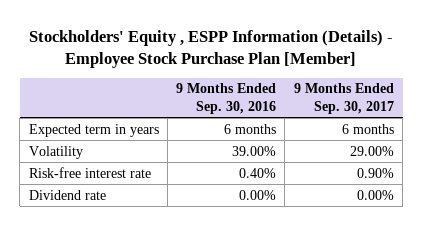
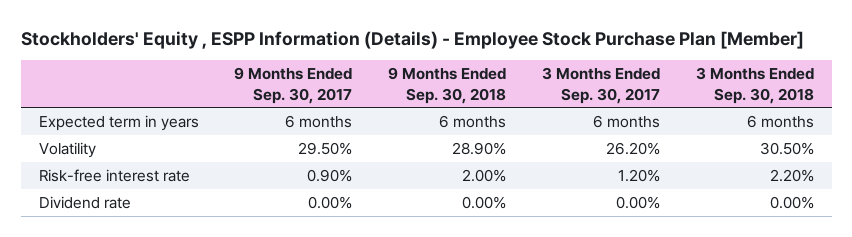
- | 9 Months Ended Sep. 30, 2016 | 9 Months Ended Sep. 30, 2017
+ | 9 Months Ended Sep. 30, 2017 | 9 Months Ended Sep. 30, 2018 | 3 Months Ended Sep. 30, 2017 | 3 Months Ended Sep. 30, 2018
- Volatility | 39.00% | 29.00%
+ Volatility | 29.50% | 28.90% | 26.20% | 30.50%

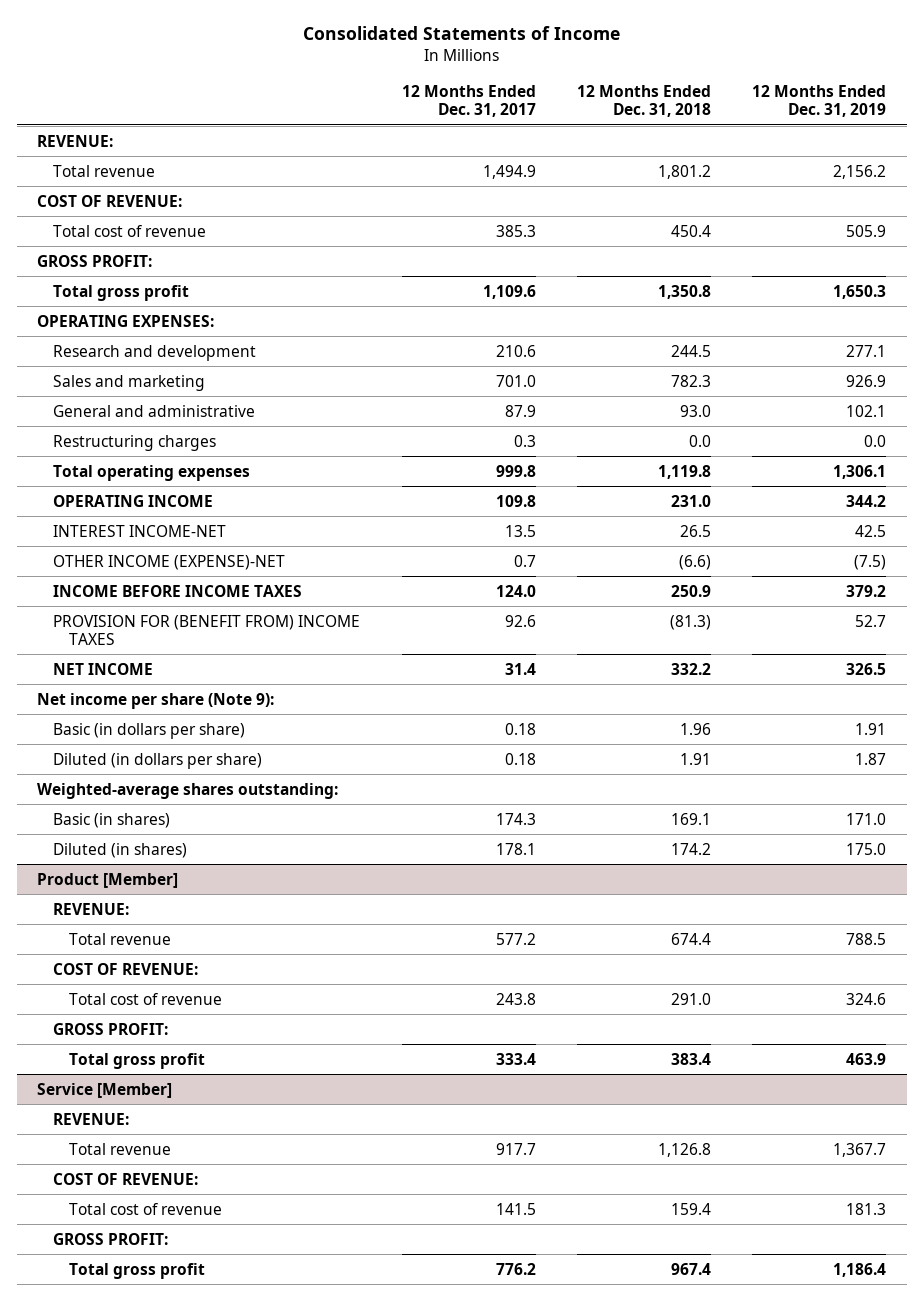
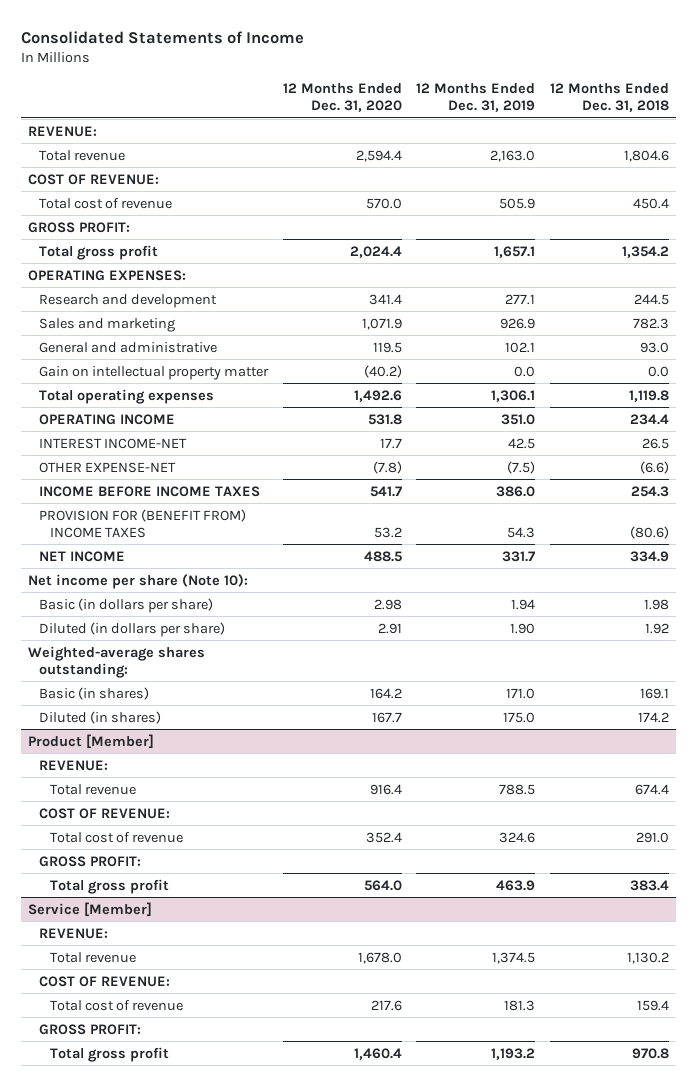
- | 12 Months Ended Dec. 31, 2017 | 12 Months Ended Dec. 31, 2018 | 12 Months Ended Dec. 31, 2019
+ | 12 Months Ended Dec. 31, 2020 | 12 Months Ended Dec. 31, 2019 | 12 Months Ended Dec. 31, 2018
- Total revenue | 1,494.9 | 1,801.2 | 2,156.2
+ Total revenue | 2,594.4 | 2,163.0 | 1,804.6
- Total gross profit | 1,109.6 | 1,350.8 | 1,650.3
+ Total gross profit | 2,024.4 | 1,657.1 | 1,354.2
- Restructuring charges | 0.3 | 0.0 | 0.0
+ Gain on intellectual property matter | (40.2) | 0.0 | 0.0
- OPERATING INCOME | 109.8 | 231.0 | 344.2
+ OPERATING INCOME | 531.8 | 351.0 | 234.4
- OTHER INCOME (EXPENSE)-NET | 0.7 | (6.6) | (7.5)
- INCOME BEFORE INCOME TAXES | 124.0 | 250.9 | 379.2
- PROVISION FOR (BENEFIT FROM) INCOME TAXES | 92.6 | (81.3) | 52.7
- NET INCOME | 31.4 | 332.2 | 326.5
- Net income per share (Note 9):
- Basic (in dollars per share) | 0.18 | 1.96 | 1.91
- Diluted (in dollars per share) | 0.18 | 1.91 | 1.87
+ OTHER EXPENSE-NET | (7.8) | (7.5) | (6.6)
+ INCOME BEFORE INCOME TAXES | 541.7 | 386.0 | 254.3
+ PROVISION FOR (BENEFIT FROM) INCOME TAXES | 53.2 | 54.3 | (80.6)
+ NET INCOME | 488.5 | 331.7 | 334.9
+ Net income per share (Note 10):
+ Basic (in dollars per share) | 2.98 | 1.94 | 1.98
+ Diluted (in dollars per share) | 2.91 | 1.90 | 1.92
@ Service [Member]
- Total revenue | 917.7 | 1,126.8 | 1,367.7
+ Total revenue | 1,678.0 | 1,374.5 | 1,130.2
- Total gross profit | 776.2 | 967.4 | 1,186.4
+ Total gross profit | 1,460.4 | 1,193.2 | 970.8

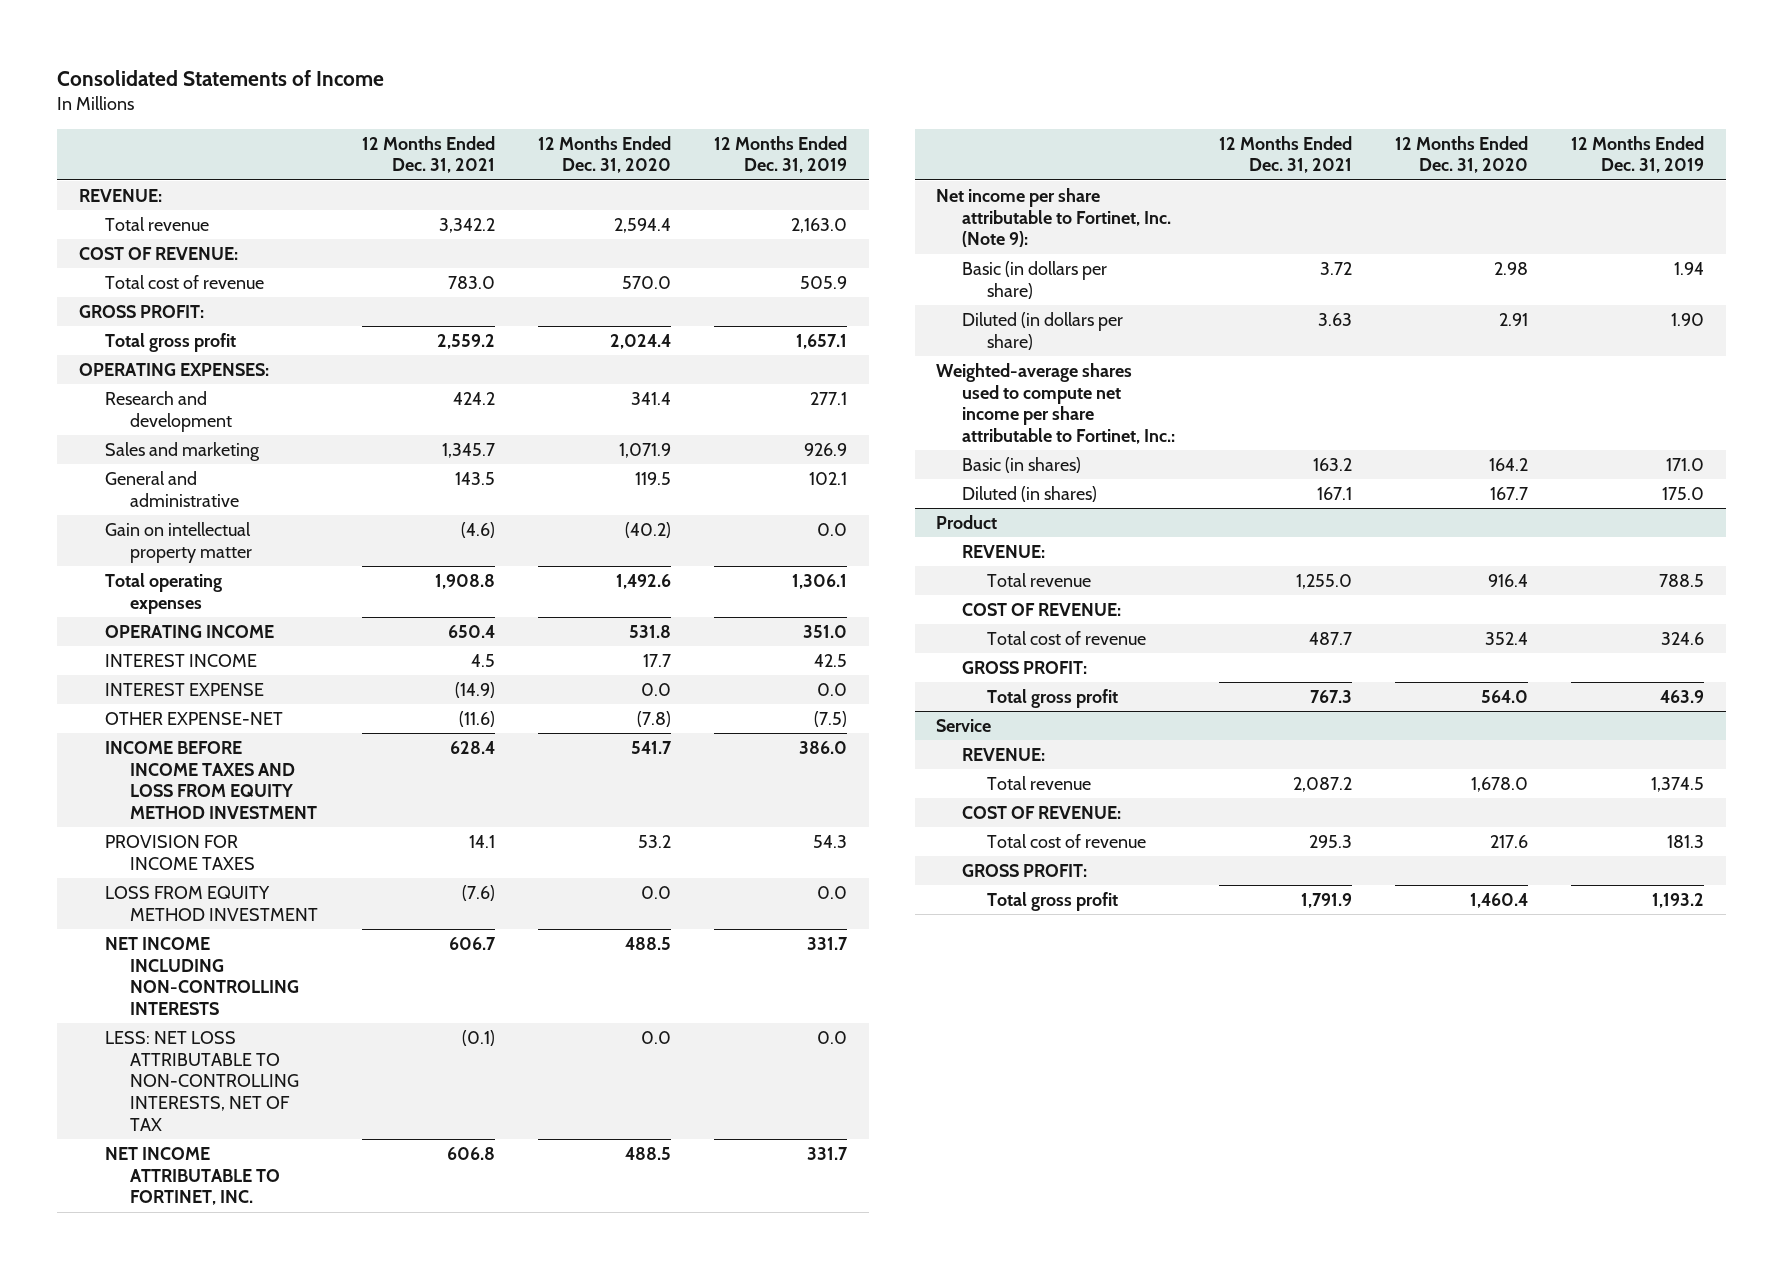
- | 12 Months Ended Dec. 31, 2020 | 12 Months Ended Dec. 31, 2019 | 12 Months Ended Dec. 31, 2018
+ | 12 Months Ended Dec. 31, 2021 | 12 Months Ended Dec. 31, 2020 | 12 Months Ended Dec. 31, 2019
- INTEREST INCOME-NET | 17.7 | 42.5 | 26.5
+ INTEREST INCOME | 4.5 | 17.7 | 42.5
+ INTEREST EXPENSE | (14.9) | 0.0 | 0.0
- INCOME BEFORE INCOME TAXES | 541.7 | 386.0 | 254.3
- PROVISION FOR (BENEFIT FROM) INCOME TAXES | 53.2 | 54.3 | (80.6)
- NET INCOME | 488.5 | 331.7 | 334.9
- Net income per share (Note 10):
+ INCOME BEFORE INCOME TAXES AND LOSS FROM EQUITY METHOD INVESTMENT | 628.4 | 541.7 | 386.0
+ PROVISION FOR INCOME TAXES | 14.1 | 53.2 | 54.3
+ LOSS FROM EQUITY METHOD INVESTMENT | (7.6) | 0.0 | 0.0
+ NET INCOME INCLUDING NON-CONTROLLING INTERESTS | 606.7 | 488.5 | 331.7
+ LESS: NET LOSS ATTRIBUTABLE TO NON-CONTROLLING INTERESTS, NET OF TAX | (0.1) | 0.0 | 0.0
+ NET INCOME ATTRIBUTABLE TO FORTINET, INC. | 606.8 | 488.5 | 331.7
+ Net income per share attributable to Fortinet, Inc. (Note 9):
- Weighted-average shares outstanding:
+ Weighted-average shares used to compute net income per share attributable to Fortinet, Inc.:
- Product [Member]
+ Product
- Service [Member]
+ Service

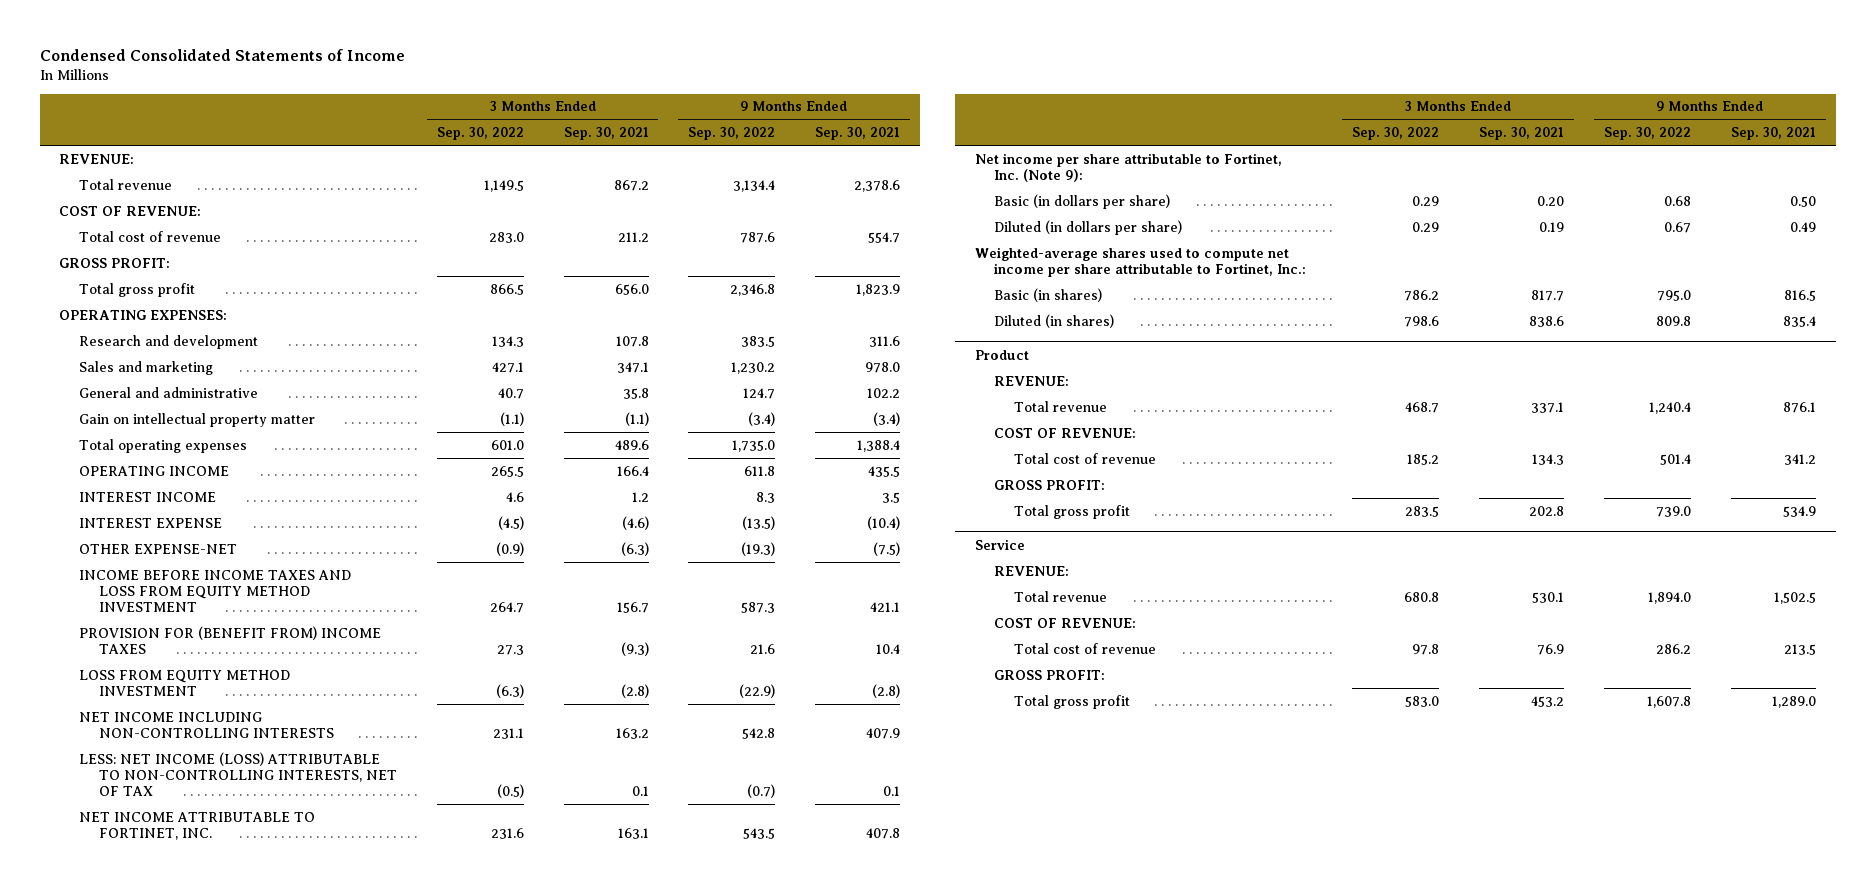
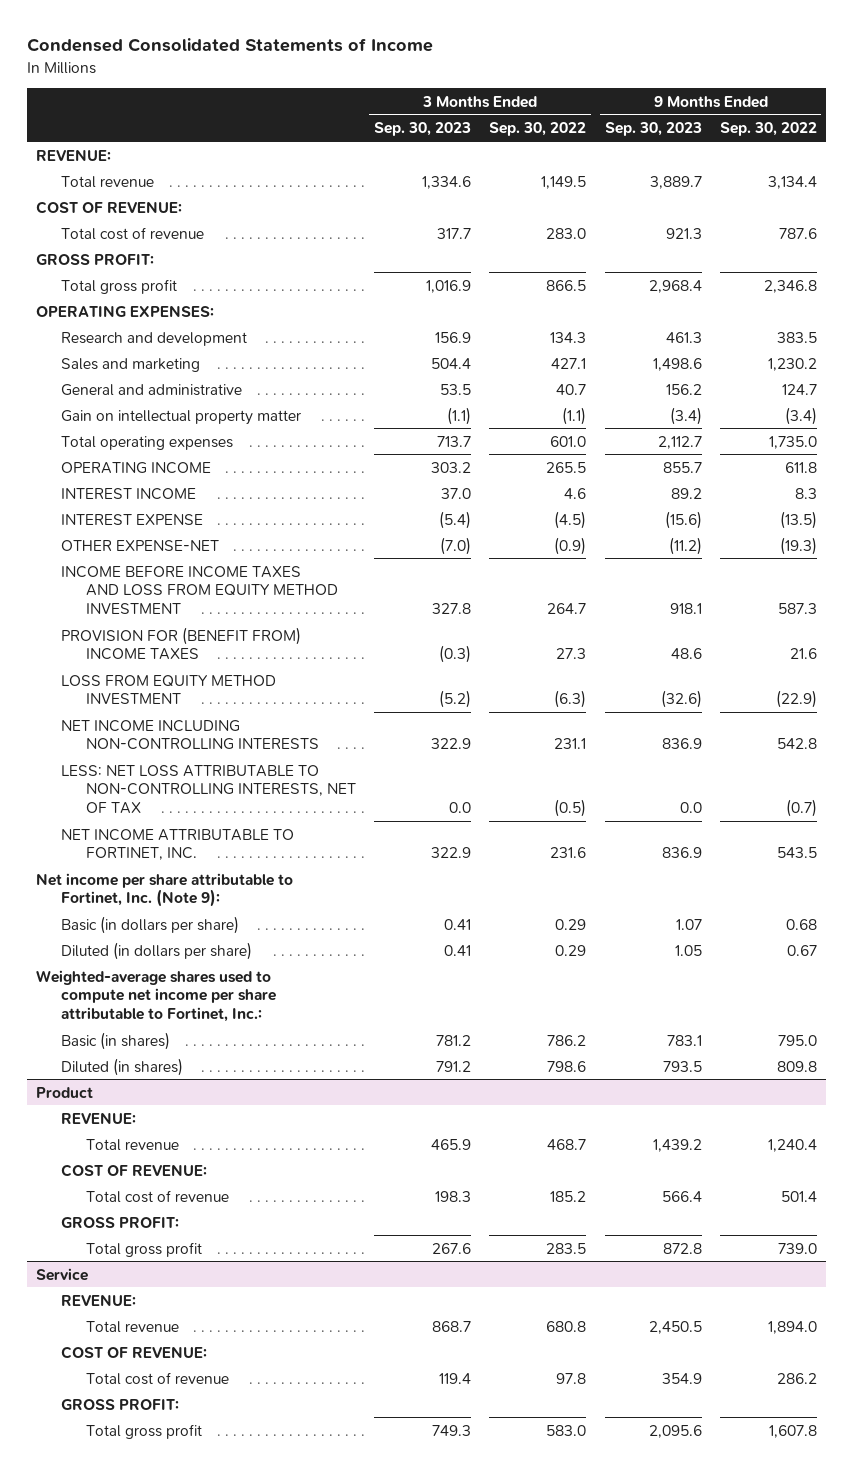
- | 3 Months Ended Sep. 30, 2022 | 3 Months Ended Sep. 30, 2021 | 9 Months Ended Sep. 30, 2022 | 9 Months Ended Sep. 30, 2021
+ | 3 Months Ended Sep. 30, 2023 | 3 Months Ended Sep. 30, 2022 | 9 Months Ended Sep. 30, 2023 | 9 Months Ended Sep. 30, 2022
- LESS: NET INCOME (LOSS) ATTRIBUTABLE TO NON-CONTROLLING INTERESTS, NET OF TAX | (0.5) | 0.1 | (0.7) | 0.1
+ LESS: NET LOSS ATTRIBUTABLE TO NON-CONTROLLING INTERESTS, NET OF TAX | 0.0 | (0.5) | 0.0 | (0.7)

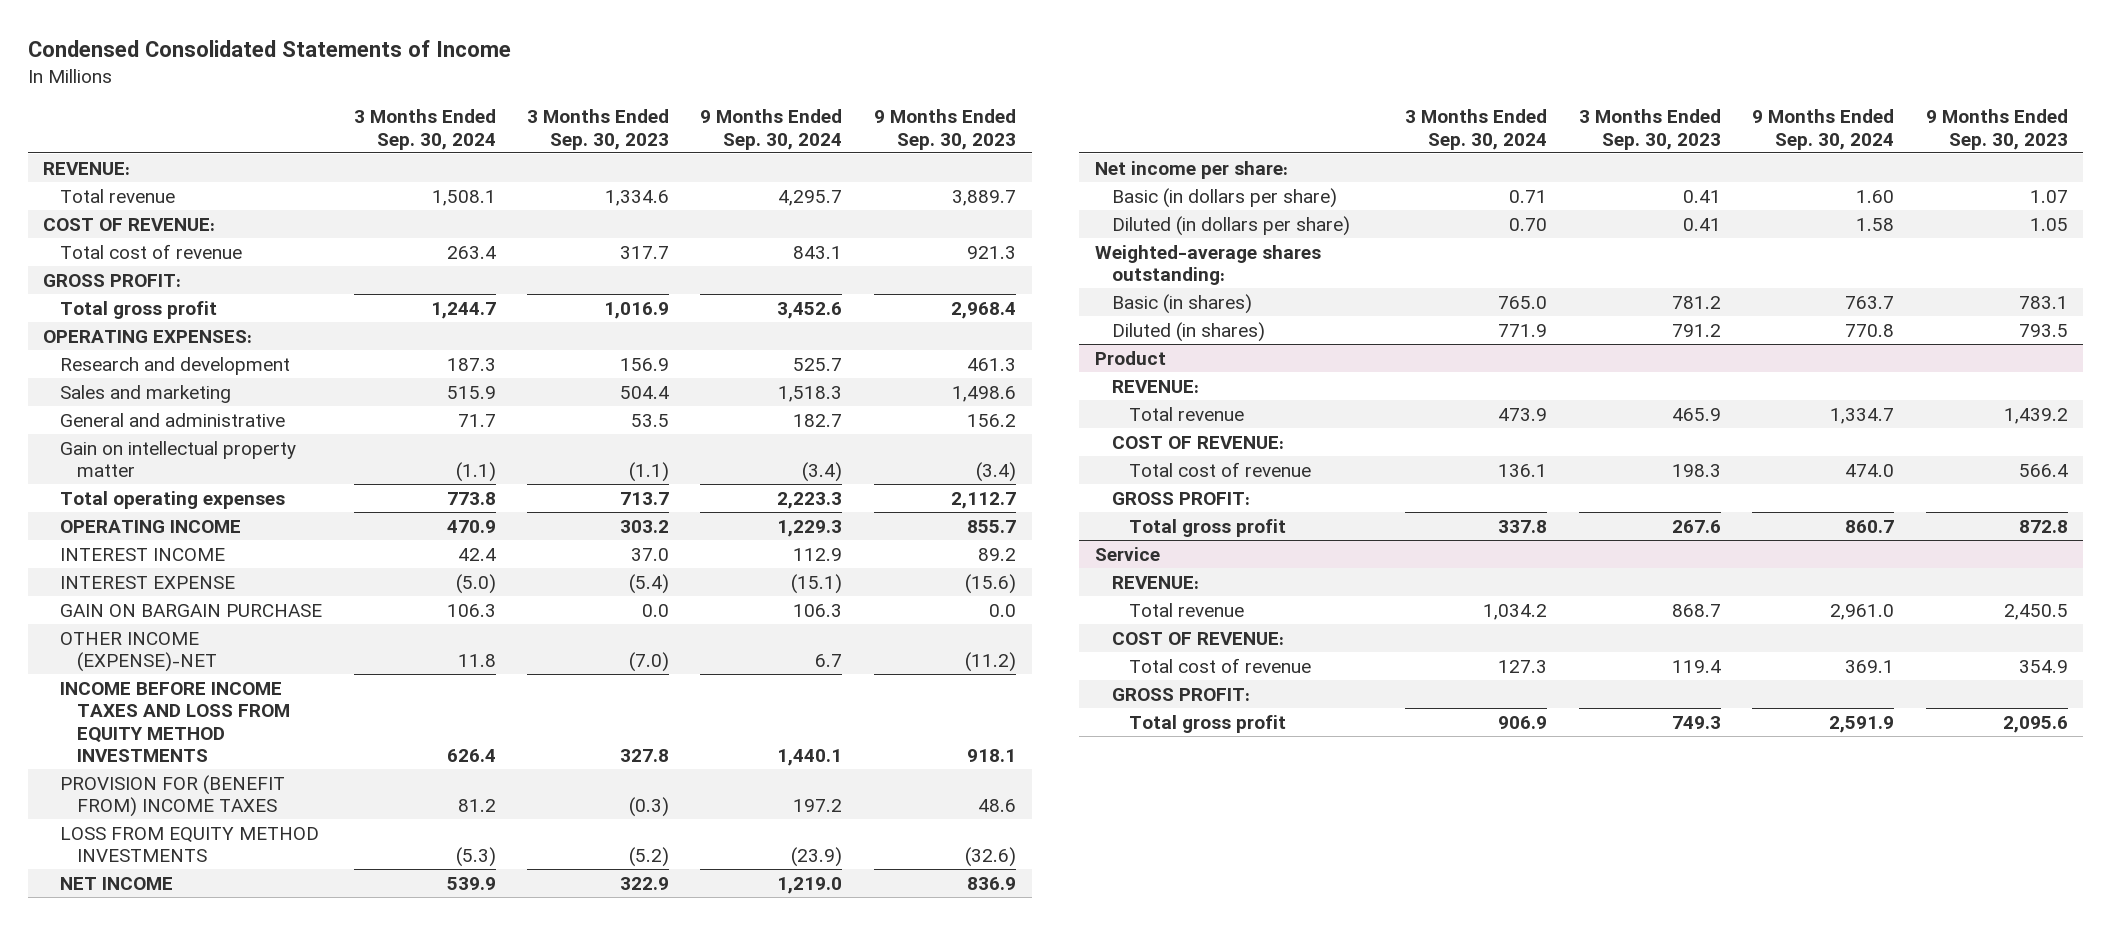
- | 3 Months Ended Sep. 30, 2023 | 3 Months Ended Sep. 30, 2022 | 9 Months Ended Sep. 30, 2023 | 9 Months Ended Sep. 30, 2022
+ | 3 Months Ended Sep. 30, 2024 | 3 Months Ended Sep. 30, 2023 | 9 Months Ended Sep. 30, 2024 | 9 Months Ended Sep. 30, 2023
- OTHER EXPENSE-NET | (7.0) | (0.9) | (11.2) | (19.3)
- INCOME BEFORE INCOME TAXES AND LOSS FROM EQUITY METHOD INVESTMENT | 327.8 | 264.7 | 918.1 | 587.3
+ GAIN ON BARGAIN PURCHASE | 106.3 | 0.0 | 106.3 | 0.0
+ OTHER INCOME (EXPENSE)-NET | 11.8 | (7.0) | 6.7 | (11.2)
+ INCOME BEFORE INCOME TAXES AND LOSS FROM EQUITY METHOD INVESTMENTS | 626.4 | 327.8 | 1,440.1 | 918.1
- LOSS FROM EQUITY METHOD INVESTMENT | (5.2) | (6.3) | (32.6) | (22.9)
- NET INCOME INCLUDING NON-CONTROLLING INTERESTS | 322.9 | 231.1 | 836.9 | 542.8
- LESS: NET LOSS ATTRIBUTABLE TO NON-CONTROLLING INTERESTS, NET OF TAX | 0.0 | (0.5) | 0.0 | (0.7)
- NET INCOME ATTRIBUTABLE TO FORTINET, INC. | 322.9 | 231.6 | 836.9 | 543.5
- Net income per share attributable to Fortinet, Inc. (Note 9):
+ LOSS FROM EQUITY METHOD INVESTMENTS | (5.3) | (5.2) | (23.9) | (32.6)
+ NET INCOME | 539.9 | 322.9 | 1,219.0 | 836.9
+ Net income per share:
- Weighted-average shares used to compute net income per share attributable to Fortinet, Inc.:
+ Weighted-average shares outstanding:

